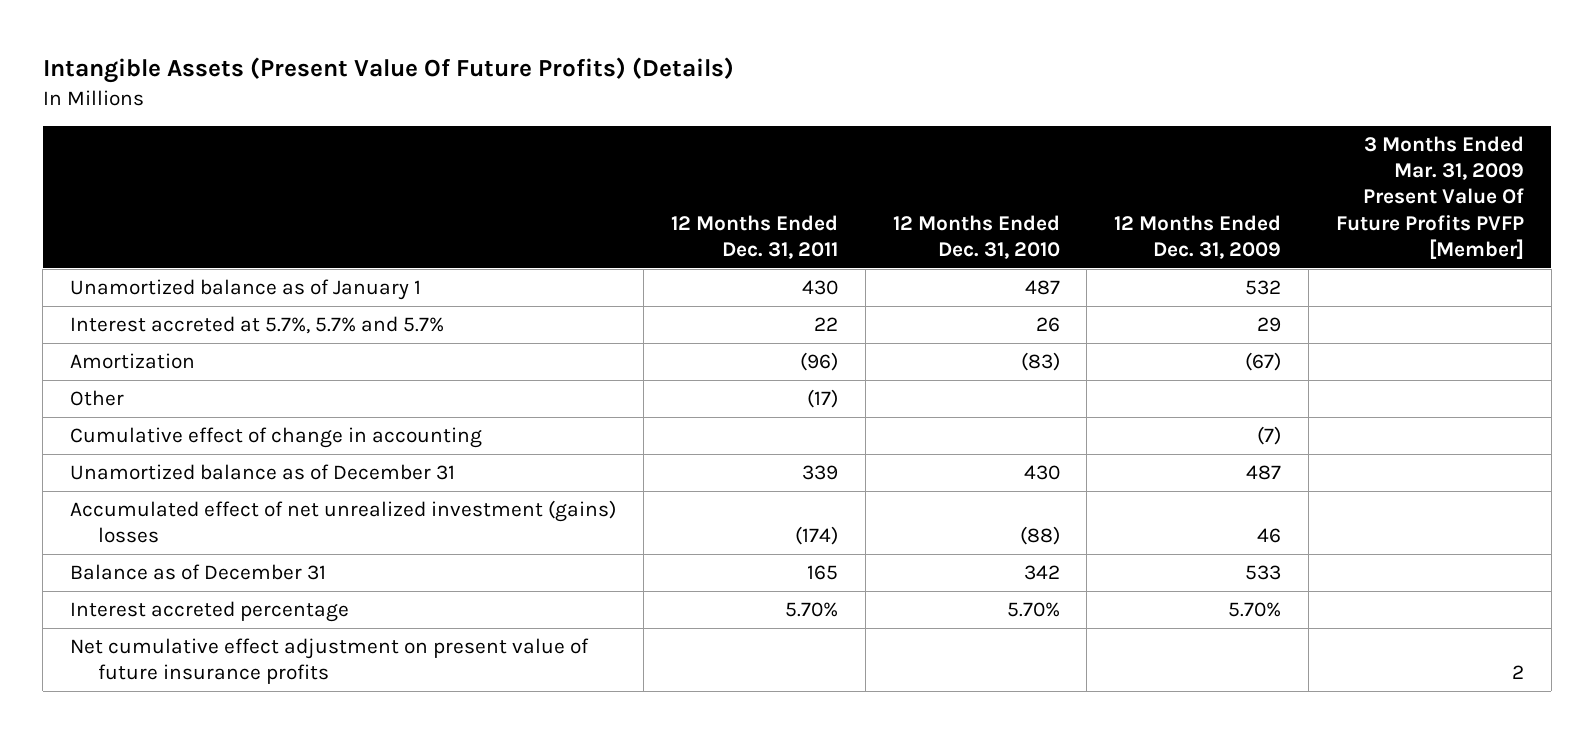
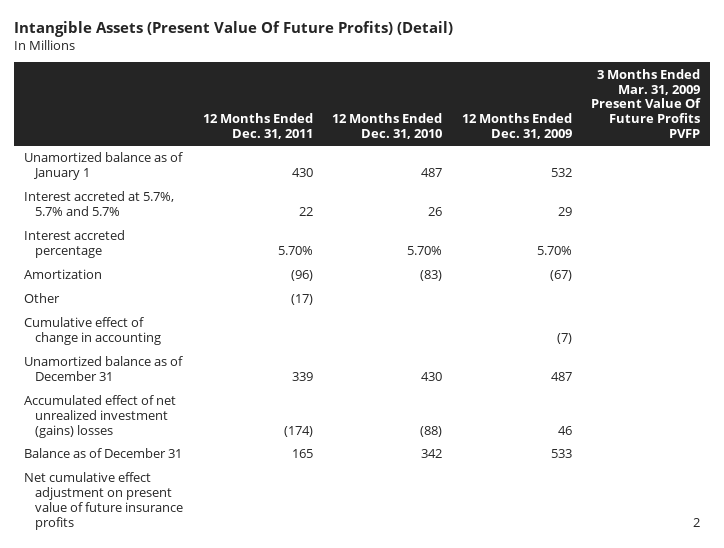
- Intangible Assets (Present Value Of Future Profits) (Details)
+ Intangible Assets (Present Value Of Future Profits) (Detail)
- | 12 Months Ended Dec. 31, 2011 | 12 Months Ended Dec. 31, 2010 | 12 Months Ended Dec. 31, 2009 | 3 Months Ended Mar. 31, 2009 Present Value Of Future Profits PVFP [Member]
+ | 12 Months Ended Dec. 31, 2011 | 12 Months Ended Dec. 31, 2010 | 12 Months Ended Dec. 31, 2009 | 3 Months Ended Mar. 31, 2009 Present Value Of Future Profits PVFP
moved up: Interest accreted percentage | 5.70% | 5.70% | 5.70% |

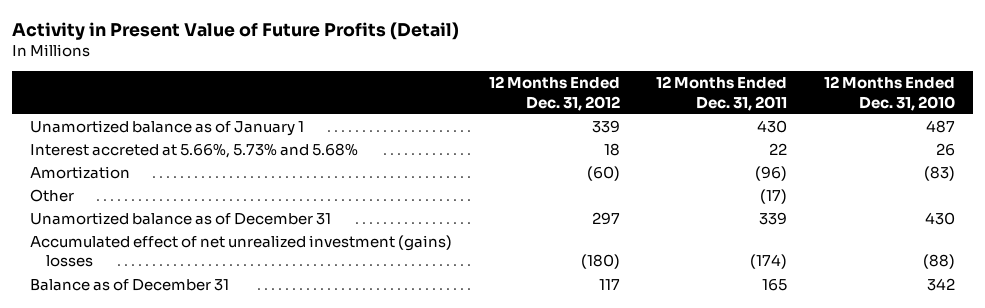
- Intangible Assets (Present Value Of Future Profits) (Detail)
+ Activity in Present Value of Future Profits (Detail)
- | 12 Months Ended Dec. 31, 2011 | 12 Months Ended Dec. 31, 2010 | 12 Months Ended Dec. 31, 2009 | 3 Months Ended Mar. 31, 2009 Present Value Of Future Profits PVFP
+ | 12 Months Ended Dec. 31, 2012 | 12 Months Ended Dec. 31, 2011 | 12 Months Ended Dec. 31, 2010
- Interest accreted at 5.7%, 5.7% and 5.7% | 22 | 26 | 29 |
- Interest accreted percentage | 5.70% | 5.70% | 5.70% |
+ Interest accreted at 5.66%, 5.73% and 5.68% | 18 | 22 | 26
- Cumulative effect of change in accounting | | | (7) |
- Net cumulative effect adjustment on present value of future insurance profits | | | | 2

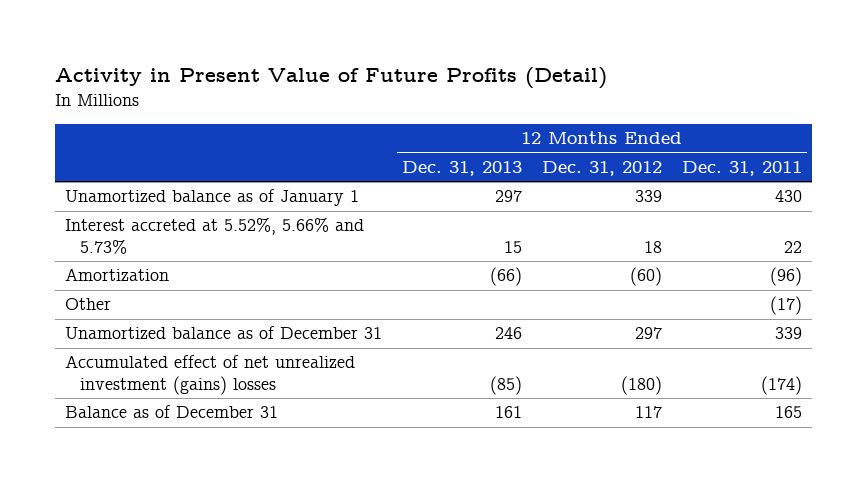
- | 12 Months Ended Dec. 31, 2012 | 12 Months Ended Dec. 31, 2011 | 12 Months Ended Dec. 31, 2010
+ | 12 Months Ended Dec. 31, 2013 | 12 Months Ended Dec. 31, 2012 | 12 Months Ended Dec. 31, 2011
- Interest accreted at 5.66%, 5.73% and 5.68% | 18 | 22 | 26
+ Interest accreted at 5.52%, 5.66% and 5.73% | 15 | 18 | 22

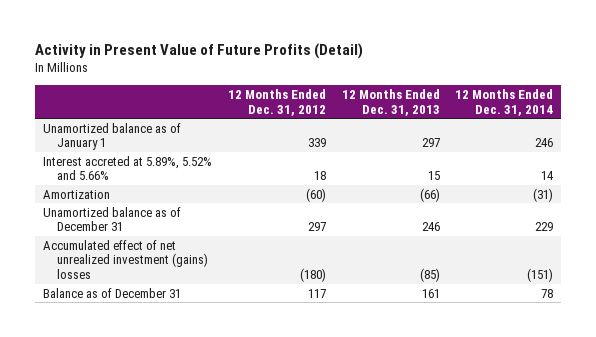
- | 12 Months Ended Dec. 31, 2013 | 12 Months Ended Dec. 31, 2012 | 12 Months Ended Dec. 31, 2011
+ | 12 Months Ended Dec. 31, 2012 | 12 Months Ended Dec. 31, 2013 | 12 Months Ended Dec. 31, 2014
- Interest accreted at 5.52%, 5.66% and 5.73% | 15 | 18 | 22
+ Interest accreted at 5.89%, 5.52% and 5.66% | 18 | 15 | 14
- Other | | | (17)

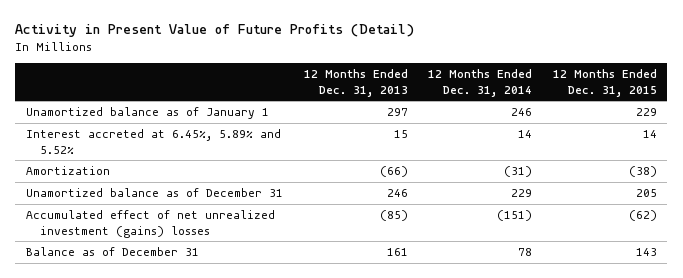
- | 12 Months Ended Dec. 31, 2012 | 12 Months Ended Dec. 31, 2013 | 12 Months Ended Dec. 31, 2014
+ | 12 Months Ended Dec. 31, 2013 | 12 Months Ended Dec. 31, 2014 | 12 Months Ended Dec. 31, 2015
- Interest accreted at 5.89%, 5.52% and 5.66% | 18 | 15 | 14
+ Interest accreted at 6.45%, 5.89% and 5.52% | 15 | 14 | 14

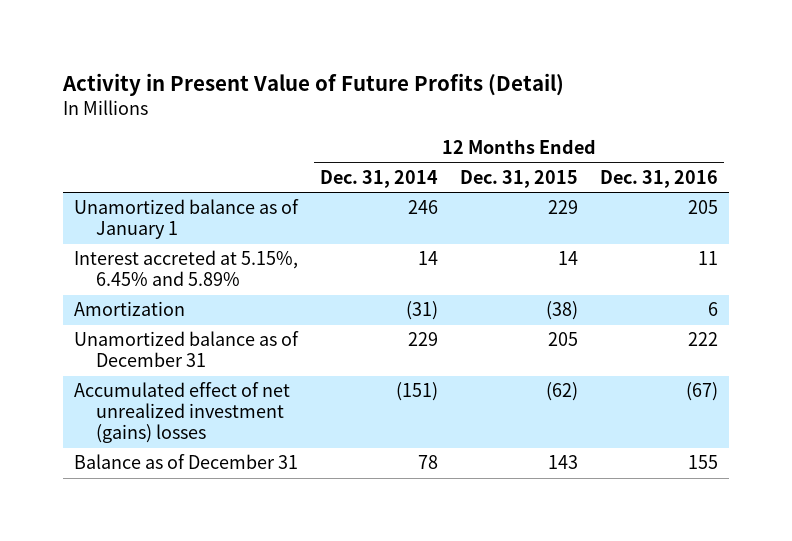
- | 12 Months Ended Dec. 31, 2013 | 12 Months Ended Dec. 31, 2014 | 12 Months Ended Dec. 31, 2015
+ | 12 Months Ended Dec. 31, 2014 | 12 Months Ended Dec. 31, 2015 | 12 Months Ended Dec. 31, 2016
- Interest accreted at 6.45%, 5.89% and 5.52% | 15 | 14 | 14
+ Interest accreted at 5.15%, 6.45% and 5.89% | 14 | 14 | 11

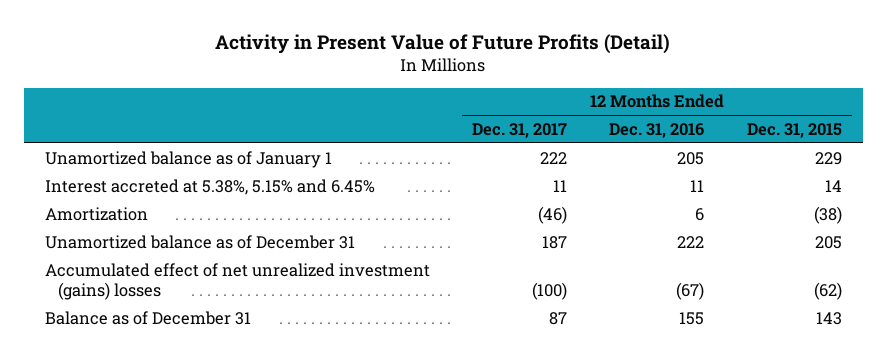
- | 12 Months Ended Dec. 31, 2014 | 12 Months Ended Dec. 31, 2015 | 12 Months Ended Dec. 31, 2016
+ | 12 Months Ended Dec. 31, 2017 | 12 Months Ended Dec. 31, 2016 | 12 Months Ended Dec. 31, 2015
- Interest accreted at 5.15%, 6.45% and 5.89% | 14 | 14 | 11
+ Interest accreted at 5.38%, 5.15% and 6.45% | 11 | 11 | 14

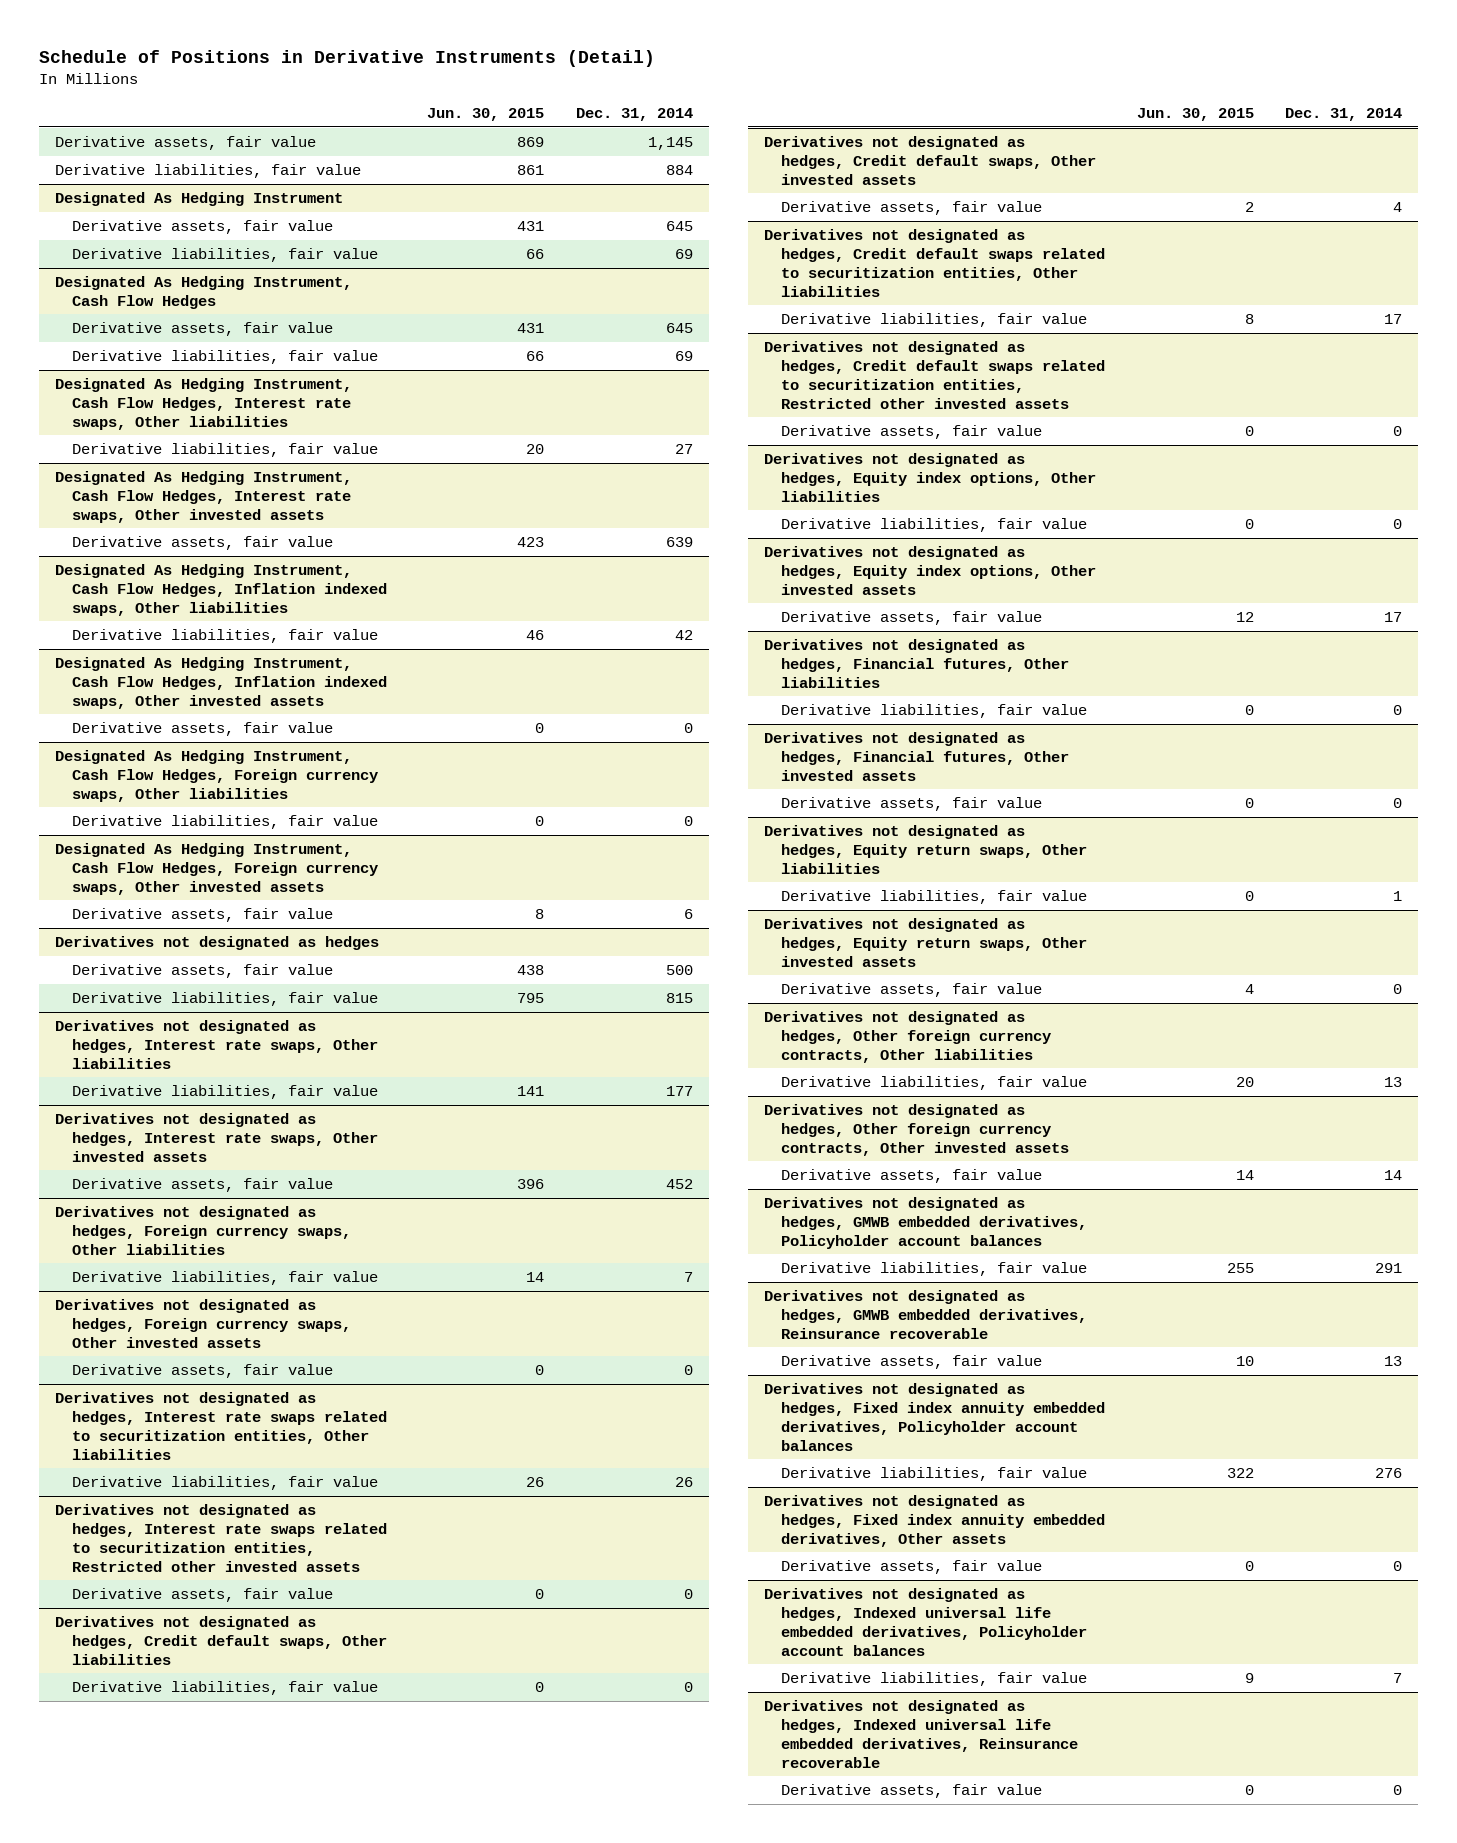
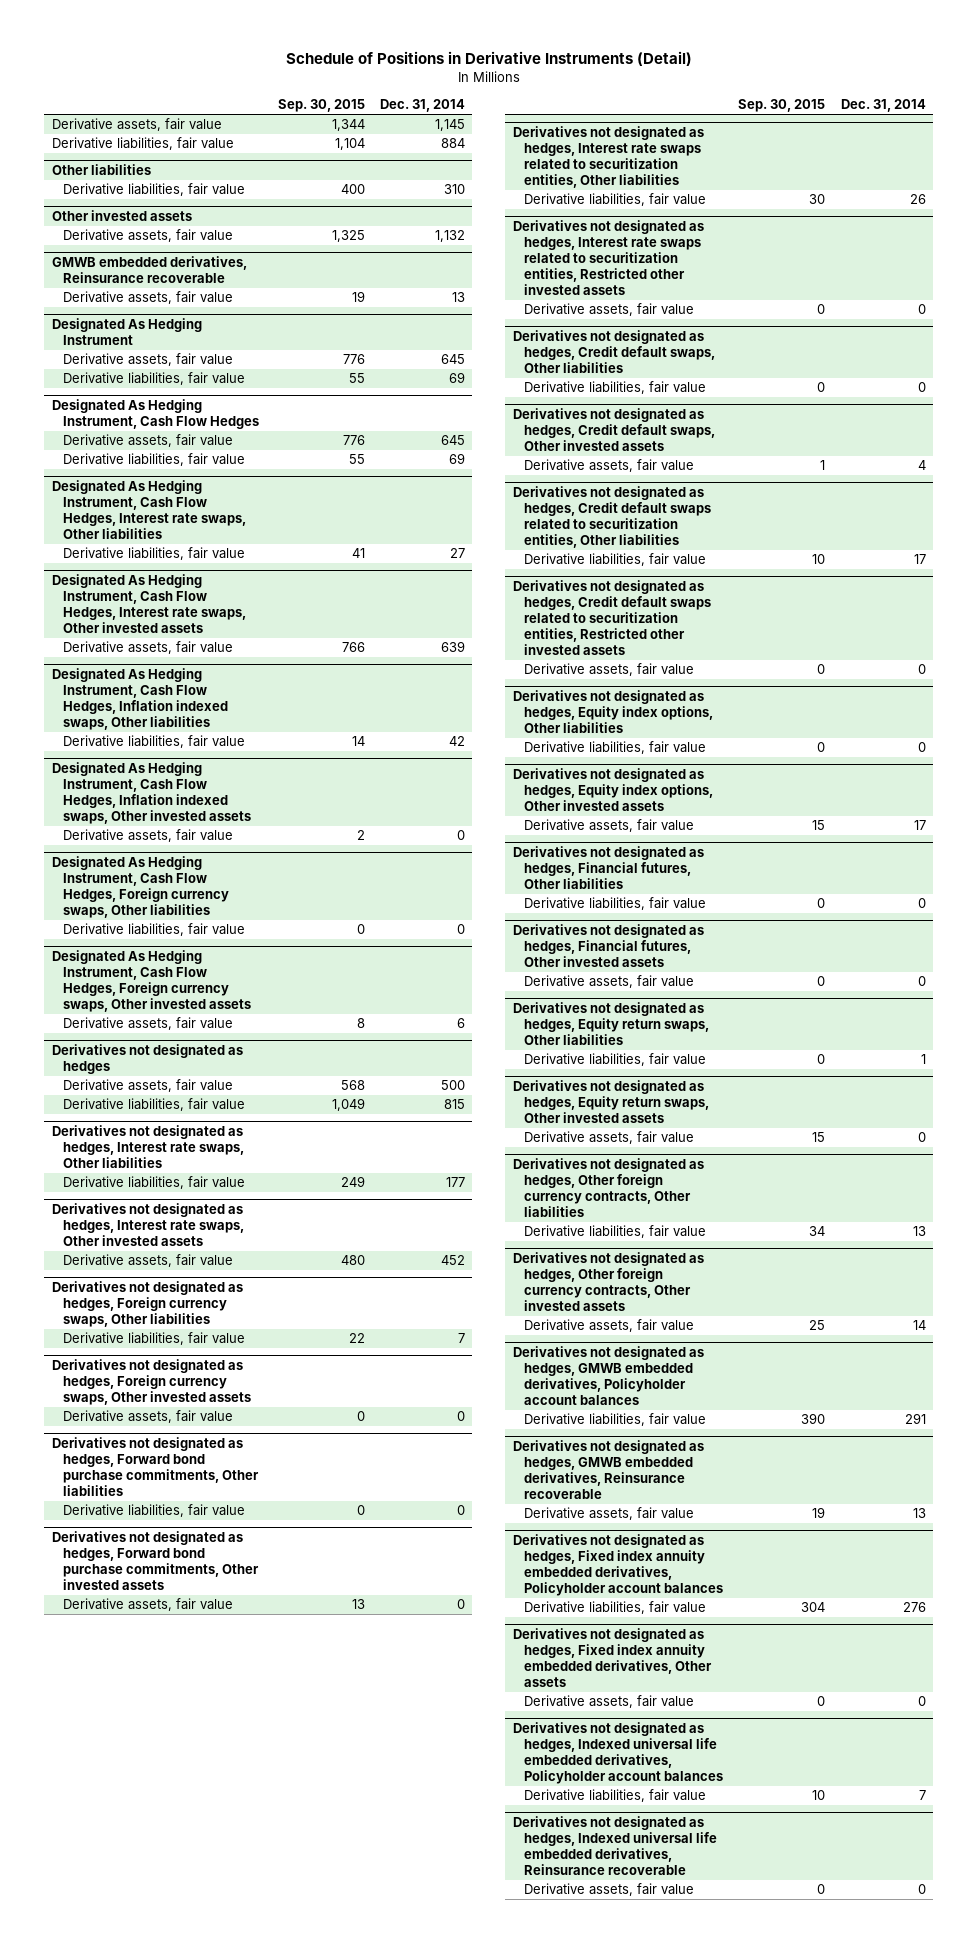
- | Jun. 30, 2015 | Dec. 31, 2014
+ | Sep. 30, 2015 | Dec. 31, 2014
+ Other liabilities
+ Derivative liabilities, fair value | 400 | 310
+ Other invested assets
+ Derivative assets, fair value | 1,325 | 1,132
+ GMWB embedded derivatives, Reinsurance recoverable
+ Derivative assets, fair value | 19 | 13
+ Derivatives not designated as hedges, Forward bond purchase commitments, Other liabilities
+ Derivative liabilities, fair value | 0 | 0
+ Derivatives not designated as hedges, Forward bond purchase commitments, Other invested assets
+ Derivative assets, fair value | 13 | 0

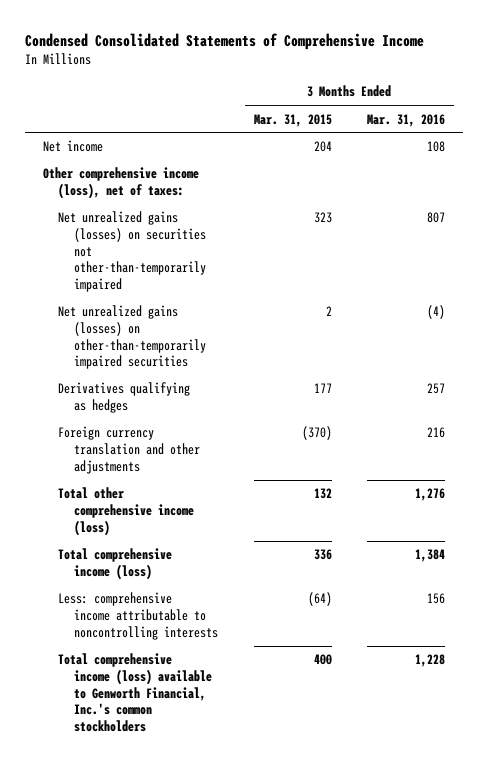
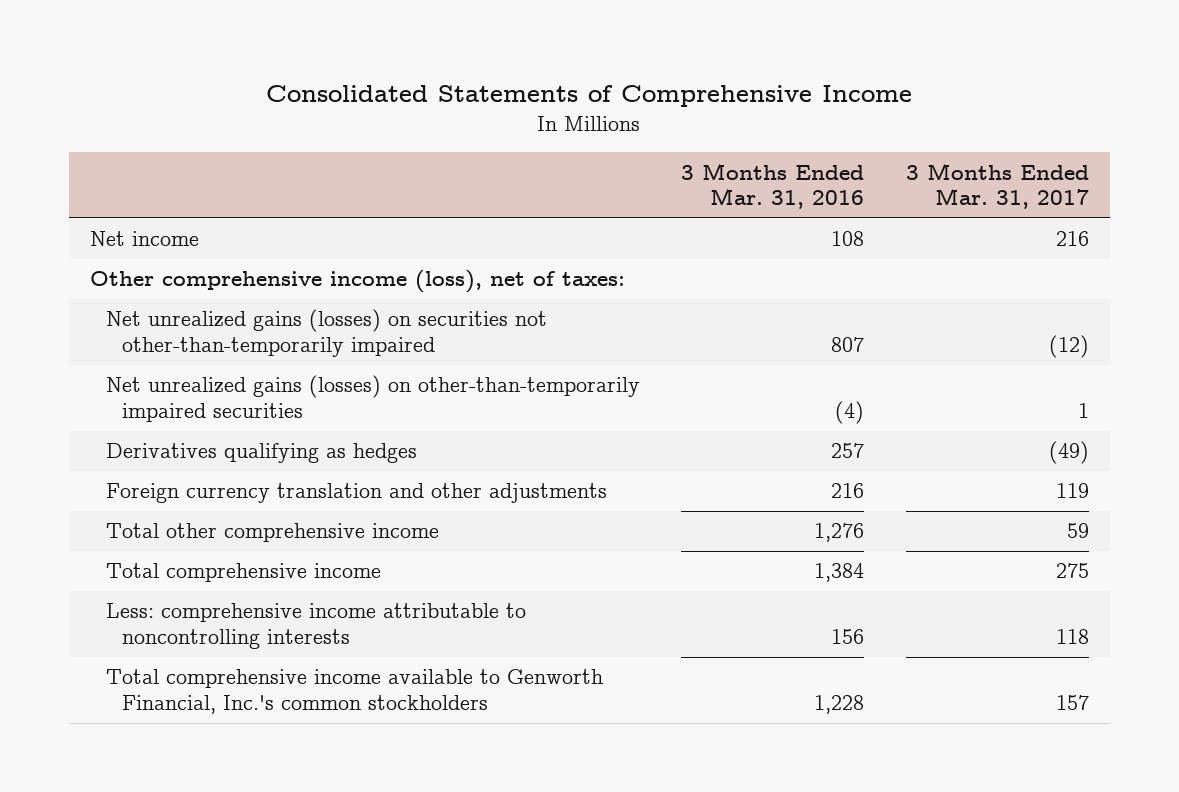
- Condensed Consolidated Statements of Comprehensive Income
+ Consolidated Statements of Comprehensive Income
- | 3 Months Ended Mar. 31, 2015 | 3 Months Ended Mar. 31, 2016
+ | 3 Months Ended Mar. 31, 2016 | 3 Months Ended Mar. 31, 2017
- Total other comprehensive income (loss) | 132 | 1,276
- Total comprehensive income (loss) | 336 | 1,384
+ Total other comprehensive income | 1,276 | 59
+ Total comprehensive income | 1,384 | 275
- Total comprehensive income (loss) available to Genworth Financial, Inc.'s common stockholders | 400 | 1,228
+ Total comprehensive income available to Genworth Financial, Inc.'s common stockholders | 1,228 | 157

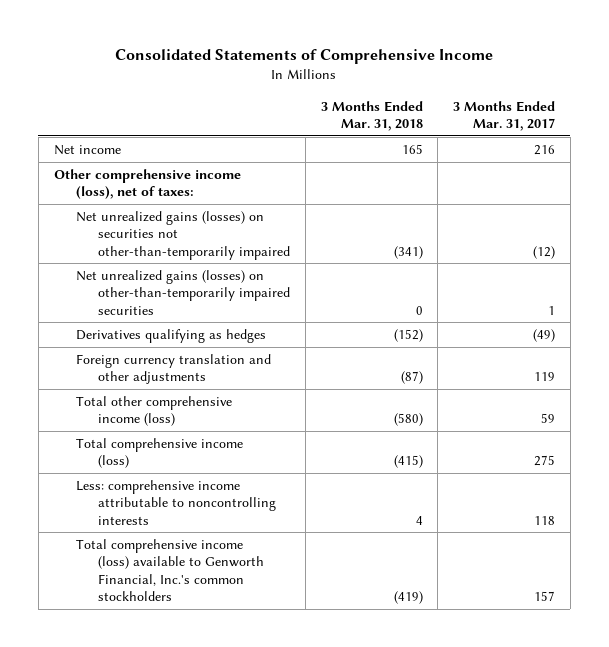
- | 3 Months Ended Mar. 31, 2016 | 3 Months Ended Mar. 31, 2017
+ | 3 Months Ended Mar. 31, 2018 | 3 Months Ended Mar. 31, 2017
- Total other comprehensive income | 1,276 | 59
- Total comprehensive income | 1,384 | 275
+ Total other comprehensive income (loss) | (580) | 59
+ Total comprehensive income (loss) | (415) | 275
- Total comprehensive income available to Genworth Financial, Inc.'s common stockholders | 1,228 | 157
+ Total comprehensive income (loss) available to Genworth Financial, Inc.'s common stockholders | (419) | 157

